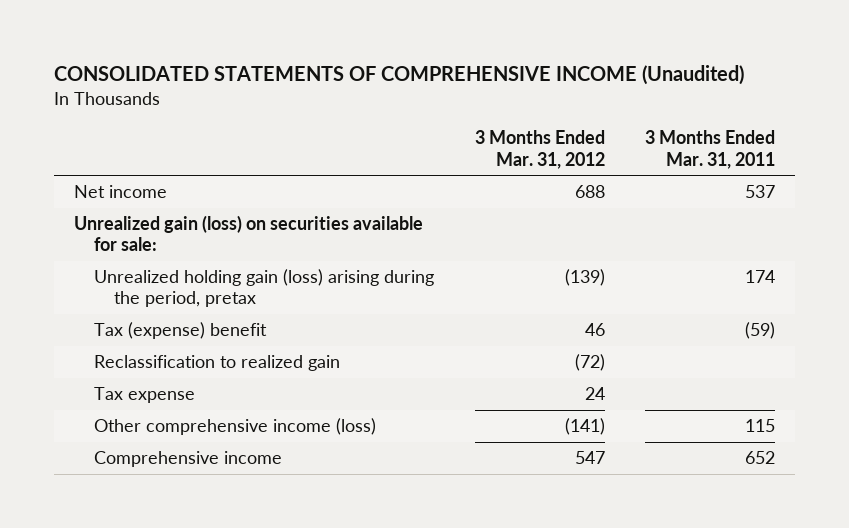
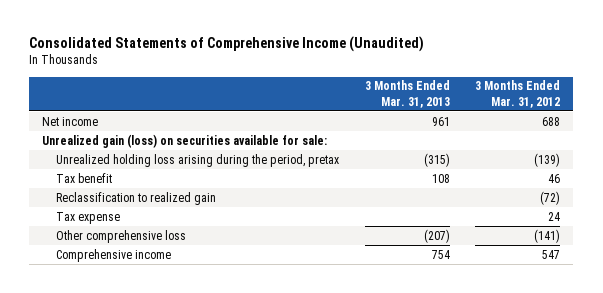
- CONSOLIDATED STATEMENTS OF COMPREHENSIVE INCOME (Unaudited)
+ Consolidated Statements of Comprehensive Income (Unaudited)
- | 3 Months Ended Mar. 31, 2012 | 3 Months Ended Mar. 31, 2011
+ | 3 Months Ended Mar. 31, 2013 | 3 Months Ended Mar. 31, 2012
- Unrealized holding gain (loss) arising during the period, pretax | (139) | 174
- Tax (expense) benefit | 46 | (59)
+ Unrealized holding loss arising during the period, pretax | (315) | (139)
+ Tax benefit | 108 | 46
- Other comprehensive income (loss) | (141) | 115
+ Other comprehensive loss | (207) | (141)

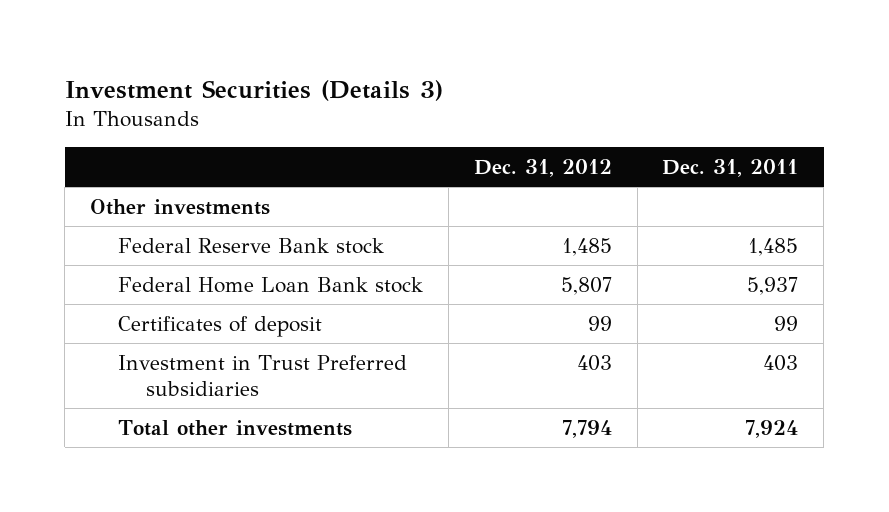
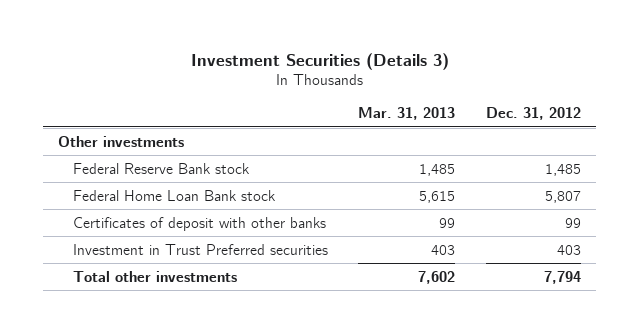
- | Dec. 31, 2012 | Dec. 31, 2011
+ | Mar. 31, 2013 | Dec. 31, 2012
- Certificates of deposit | 99 | 99
- Investment in Trust Preferred subsidiaries | 403 | 403
+ Certificates of deposit with other banks | 99 | 99
+ Investment in Trust Preferred securities | 403 | 403

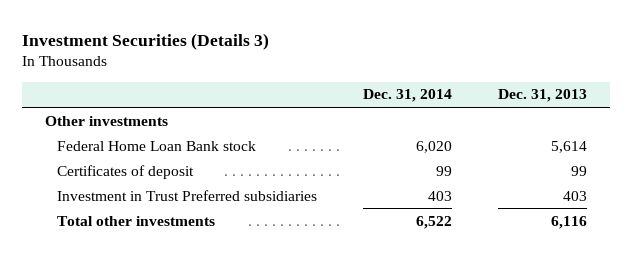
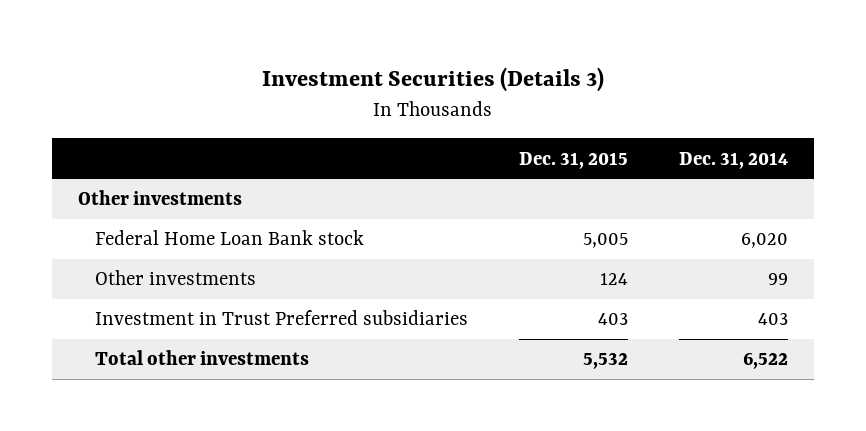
- | Dec. 31, 2014 | Dec. 31, 2013
+ | Dec. 31, 2015 | Dec. 31, 2014
- Certificates of deposit | 99 | 99
+ Other investments | 124 | 99

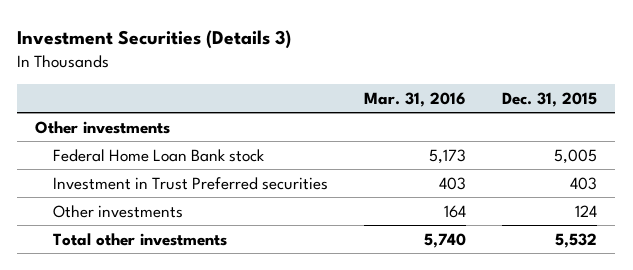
- | Dec. 31, 2015 | Dec. 31, 2014
+ | Mar. 31, 2016 | Dec. 31, 2015
+ Investment in Trust Preferred securities | 403 | 403
- Investment in Trust Preferred subsidiaries | 403 | 403

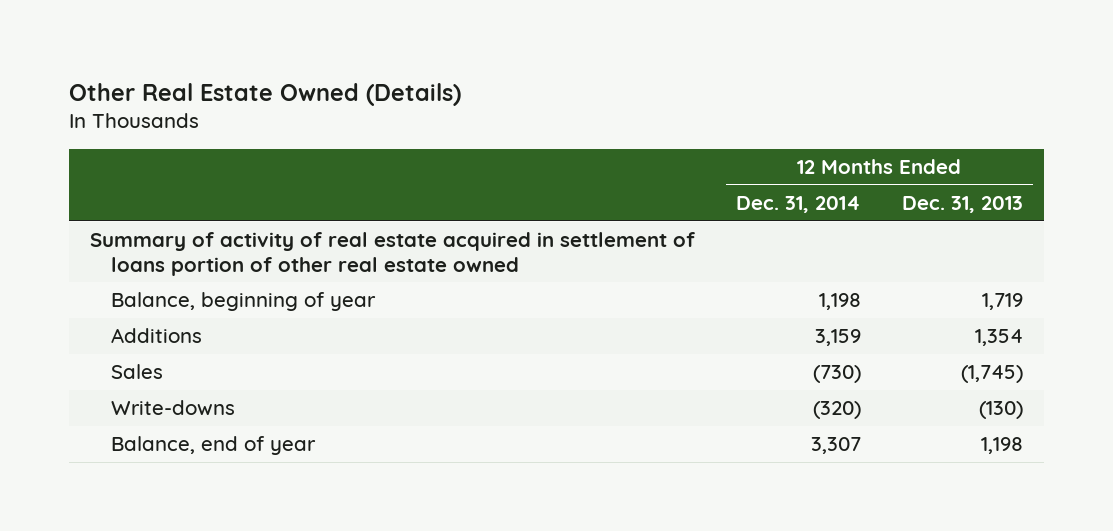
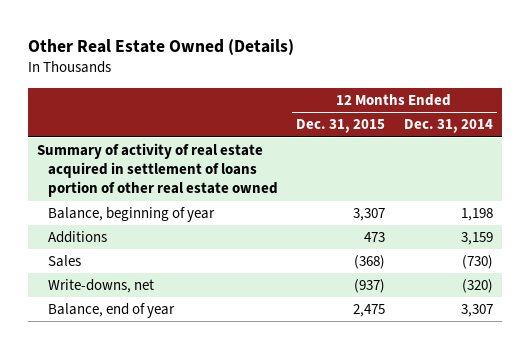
- | 12 Months Ended Dec. 31, 2014 | 12 Months Ended Dec. 31, 2013
+ | 12 Months Ended Dec. 31, 2015 | 12 Months Ended Dec. 31, 2014
- Write-downs | (320) | (130)
+ Write-downs, net | (937) | (320)

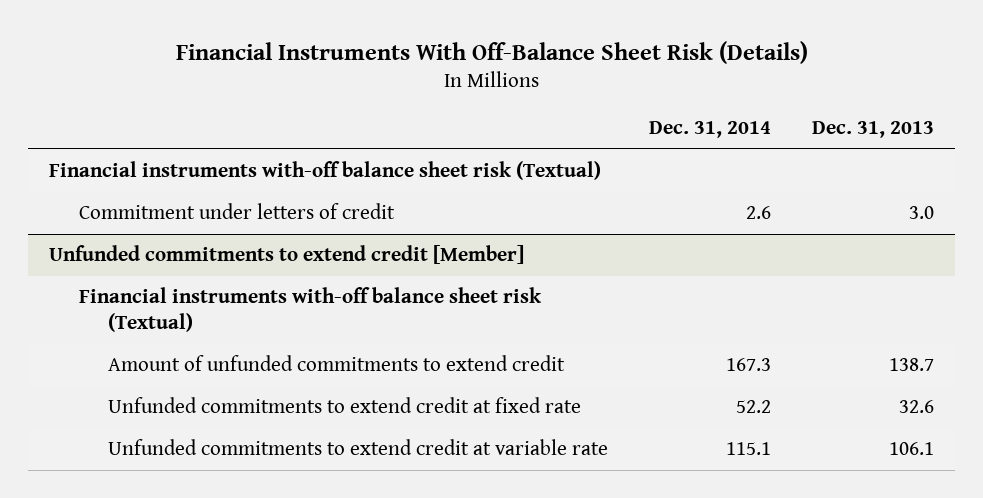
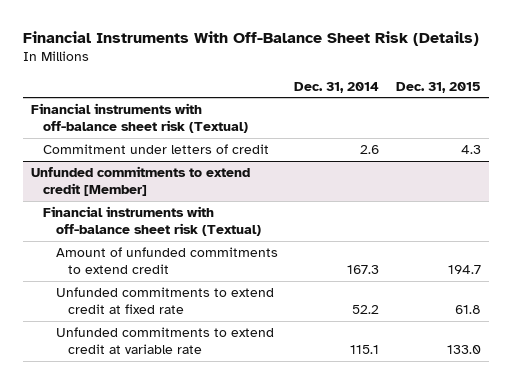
- | Dec. 31, 2014 | Dec. 31, 2013
+ | Dec. 31, 2014 | Dec. 31, 2015
- Financial instruments with-off balance sheet risk (Textual)
+ Financial instruments with off-balance sheet risk (Textual)
@ Unfunded commitments to extend credit [Member]
- Financial instruments with-off balance sheet risk (Textual)
+ Financial instruments with off-balance sheet risk (Textual)

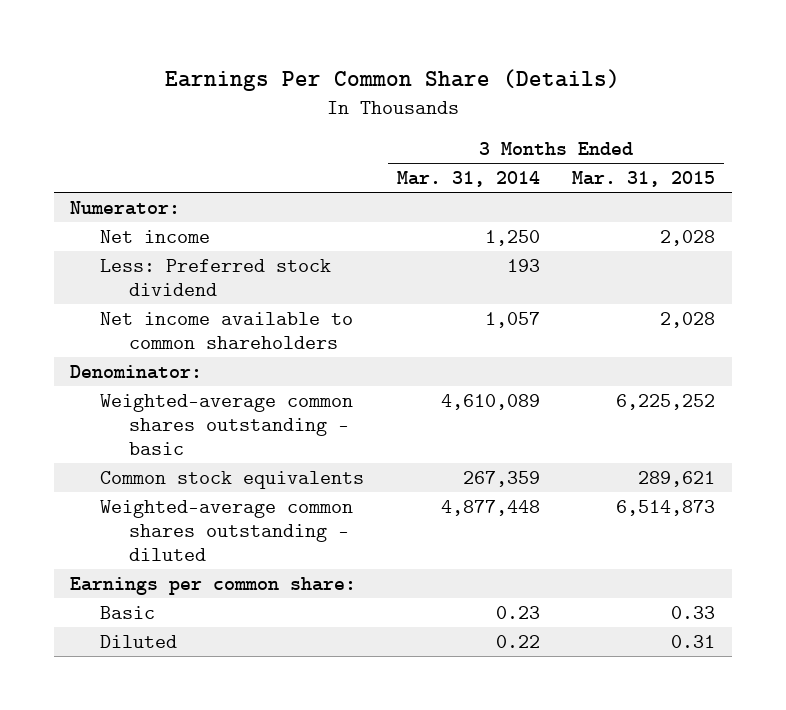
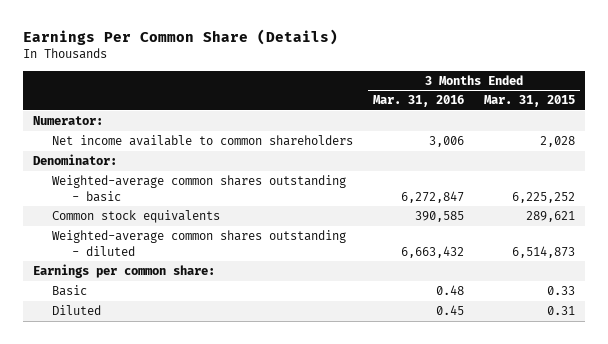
- | 3 Months Ended Mar. 31, 2014 | 3 Months Ended Mar. 31, 2015
+ | 3 Months Ended Mar. 31, 2016 | 3 Months Ended Mar. 31, 2015
- Net income | 1,250 | 2,028
- Less: Preferred stock dividend | 193 |

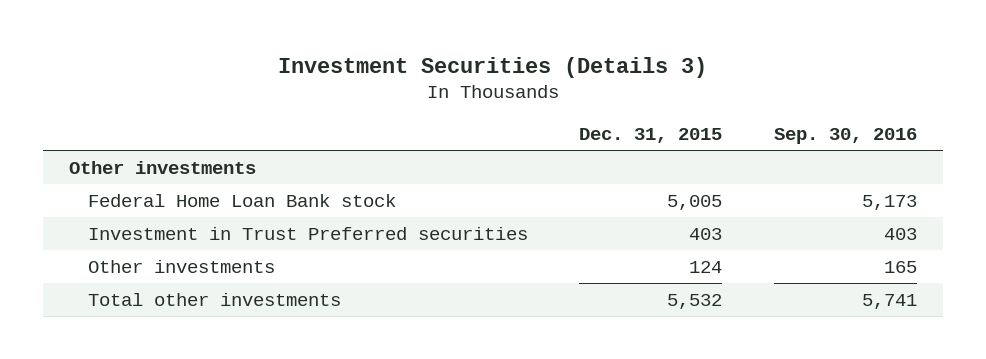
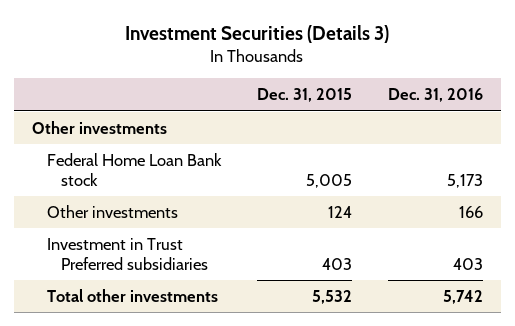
- | Dec. 31, 2015 | Sep. 30, 2016
+ | Dec. 31, 2015 | Dec. 31, 2016
- Investment in Trust Preferred securities | 403 | 403
+ Investment in Trust Preferred subsidiaries | 403 | 403

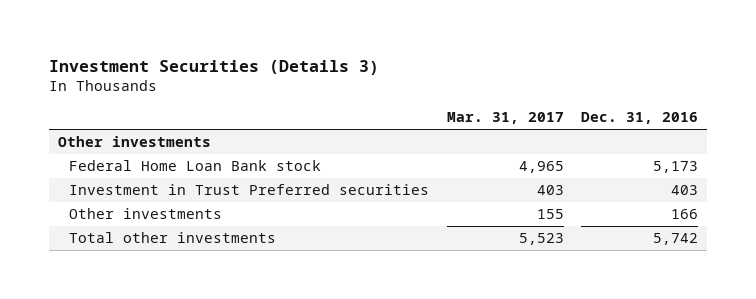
- | Dec. 31, 2015 | Dec. 31, 2016
+ | Mar. 31, 2017 | Dec. 31, 2016
+ Investment in Trust Preferred securities | 403 | 403
- Investment in Trust Preferred subsidiaries | 403 | 403

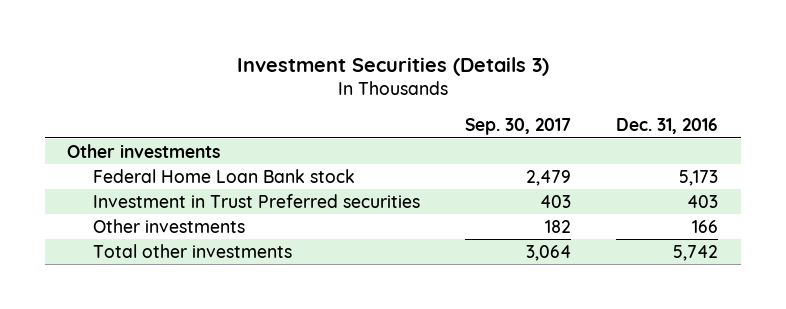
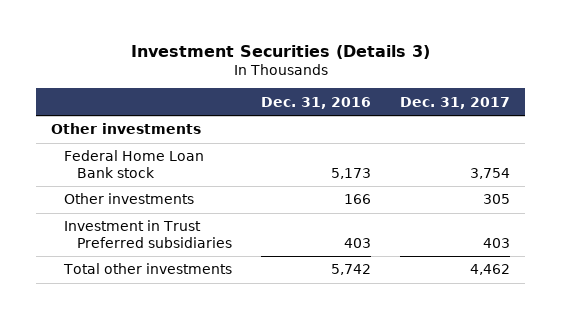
- | Sep. 30, 2017 | Dec. 31, 2016
+ | Dec. 31, 2016 | Dec. 31, 2017
- Investment in Trust Preferred securities | 403 | 403
+ Investment in Trust Preferred subsidiaries | 403 | 403

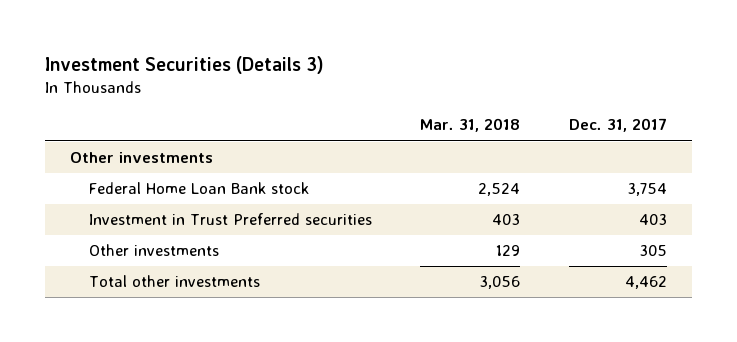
- | Dec. 31, 2016 | Dec. 31, 2017
+ | Mar. 31, 2018 | Dec. 31, 2017
+ Investment in Trust Preferred securities | 403 | 403
- Investment in Trust Preferred subsidiaries | 403 | 403

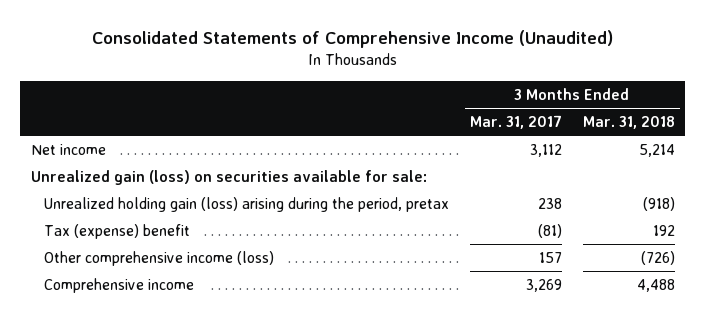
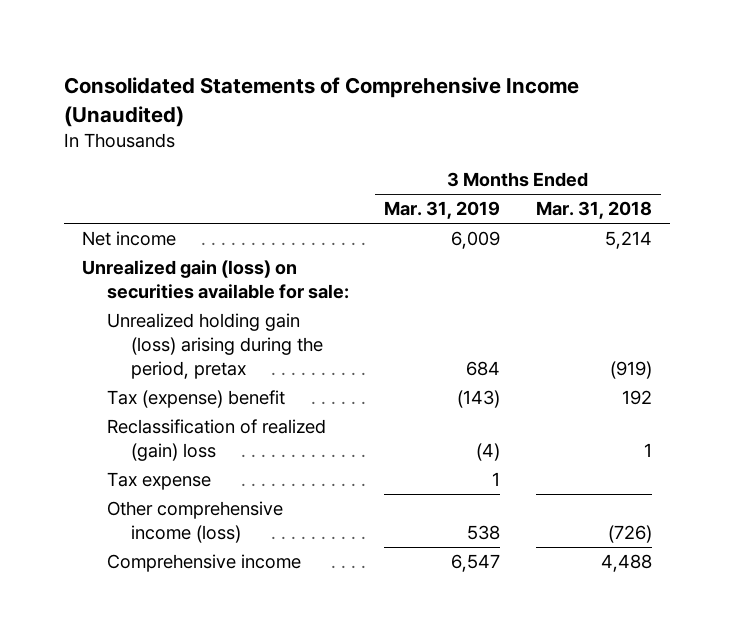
- | 3 Months Ended Mar. 31, 2017 | 3 Months Ended Mar. 31, 2018
+ | 3 Months Ended Mar. 31, 2019 | 3 Months Ended Mar. 31, 2018
- Unrealized holding gain (loss) arising during the period, pretax | 238 | (918)
+ Unrealized holding gain (loss) arising during the period, pretax | 684 | (919)
+ Reclassification of realized (gain) loss | (4) | 1
+ Tax expense | 1 |

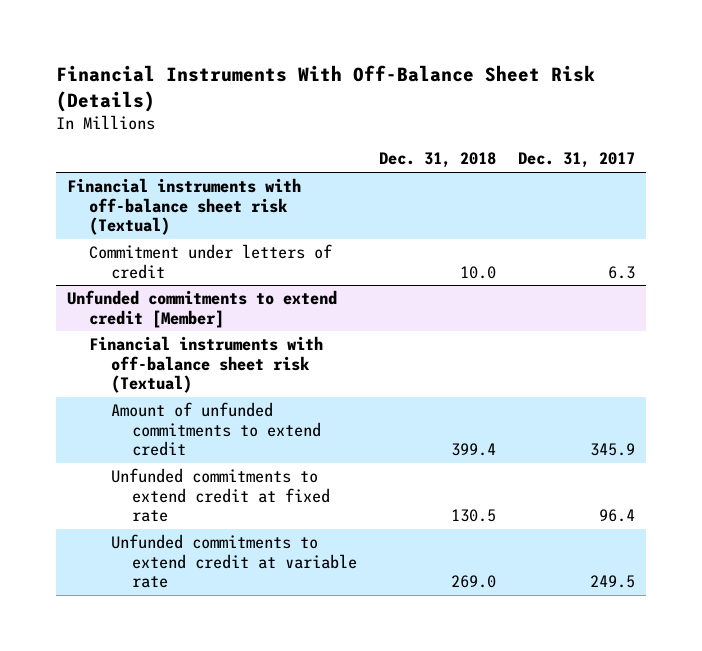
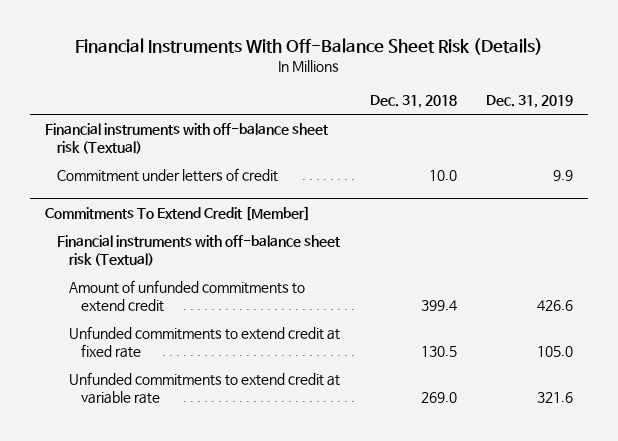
- | Dec. 31, 2018 | Dec. 31, 2017
+ | Dec. 31, 2018 | Dec. 31, 2019
- Unfunded commitments to extend credit [Member]
+ Commitments To Extend Credit [Member]

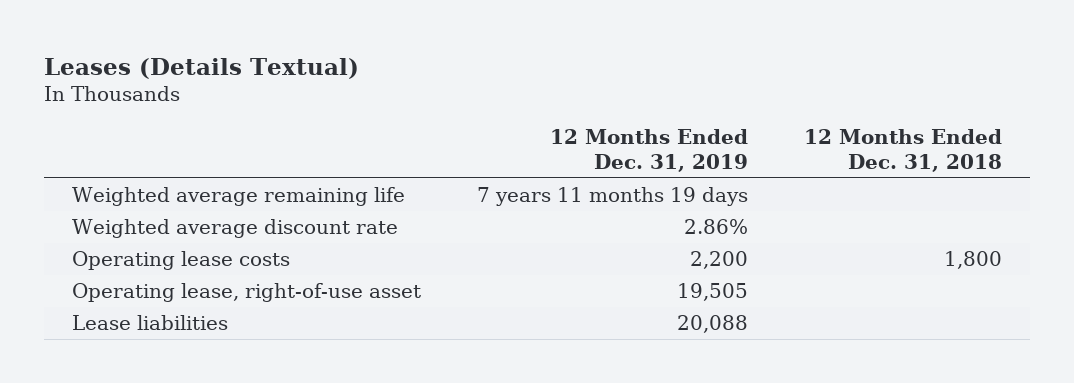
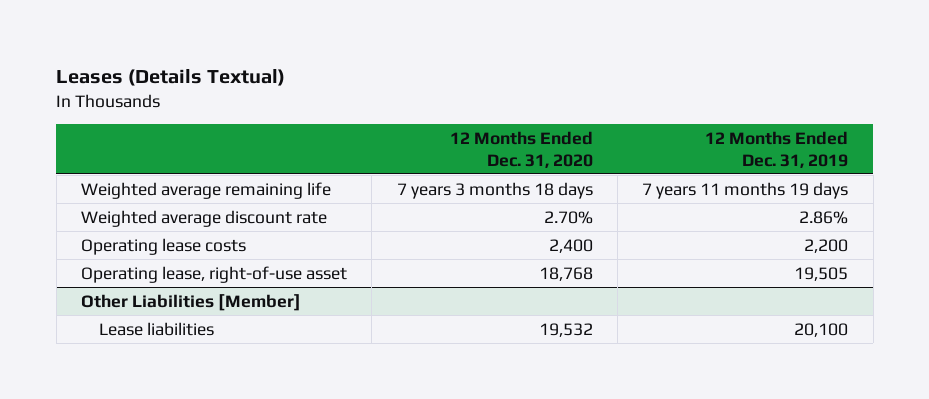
- | 12 Months Ended Dec. 31, 2019 | 12 Months Ended Dec. 31, 2018
+ | 12 Months Ended Dec. 31, 2020 | 12 Months Ended Dec. 31, 2019
- Lease liabilities | 20,088 |
+ Other Liabilities [Member]
+ Lease liabilities | 19,532 | 20,100

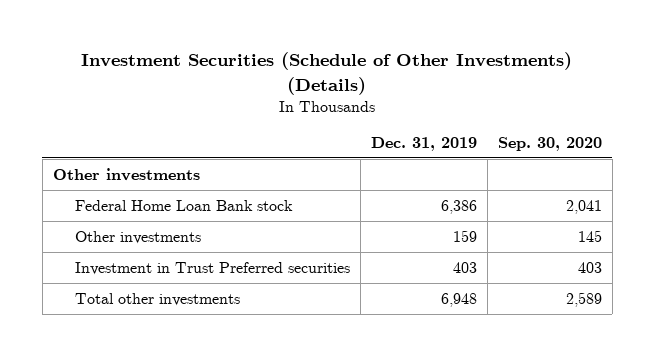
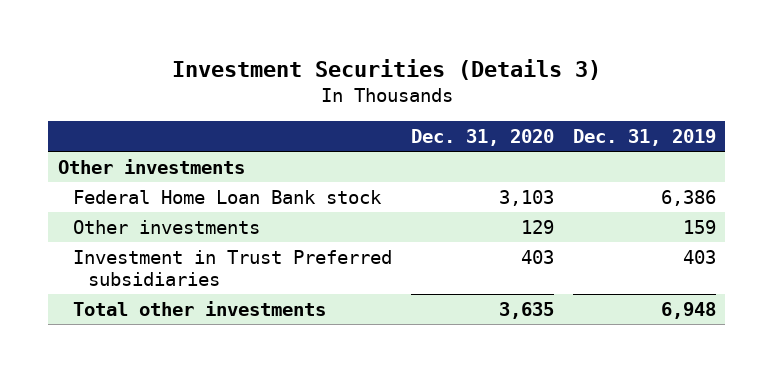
- Investment Securities (Schedule of Other Investments) (Details)
+ Investment Securities (Details 3)
- | Dec. 31, 2019 | Sep. 30, 2020
+ | Dec. 31, 2020 | Dec. 31, 2019
- Investment in Trust Preferred securities | 403 | 403
+ Investment in Trust Preferred subsidiaries | 403 | 403

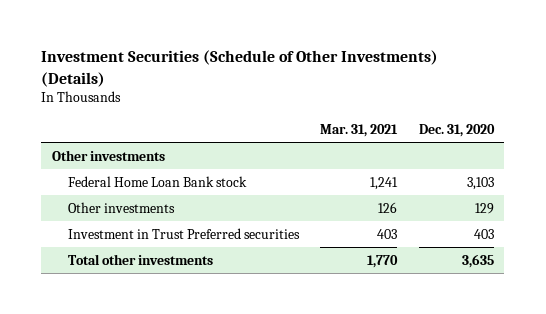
- Investment Securities (Details 3)
+ Investment Securities (Schedule of Other Investments) (Details)
- | Dec. 31, 2020 | Dec. 31, 2019
+ | Mar. 31, 2021 | Dec. 31, 2020
- Investment in Trust Preferred subsidiaries | 403 | 403
+ Investment in Trust Preferred securities | 403 | 403

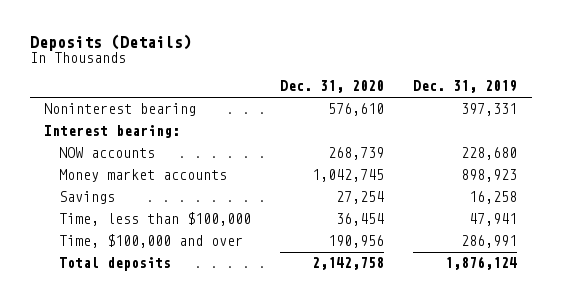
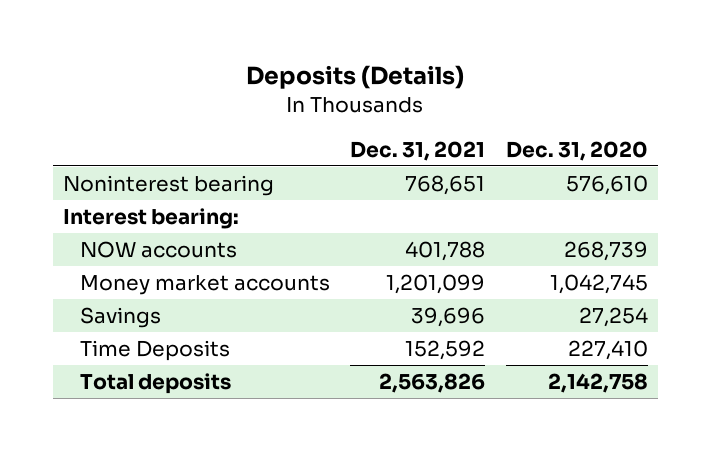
- | Dec. 31, 2020 | Dec. 31, 2019
+ | Dec. 31, 2021 | Dec. 31, 2020
- Time, less than $100,000 | 36,454 | 47,941
- Time, $100,000 and over | 190,956 | 286,991
+ Time Deposits | 152,592 | 227,410

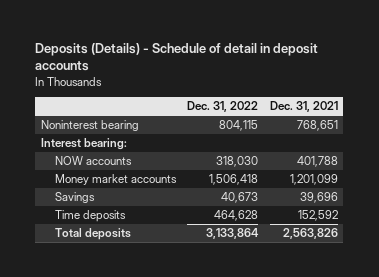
- Deposits (Details)
+ Deposits (Details) - Schedule of detail in deposit accounts
- | Dec. 31, 2021 | Dec. 31, 2020
+ | Dec. 31, 2022 | Dec. 31, 2021
- Time Deposits | 152,592 | 227,410
+ Time deposits | 464,628 | 152,592

